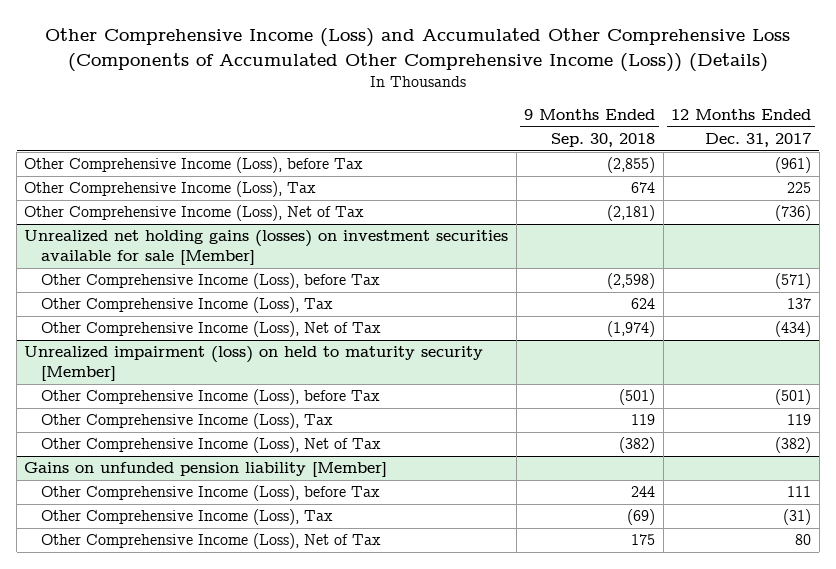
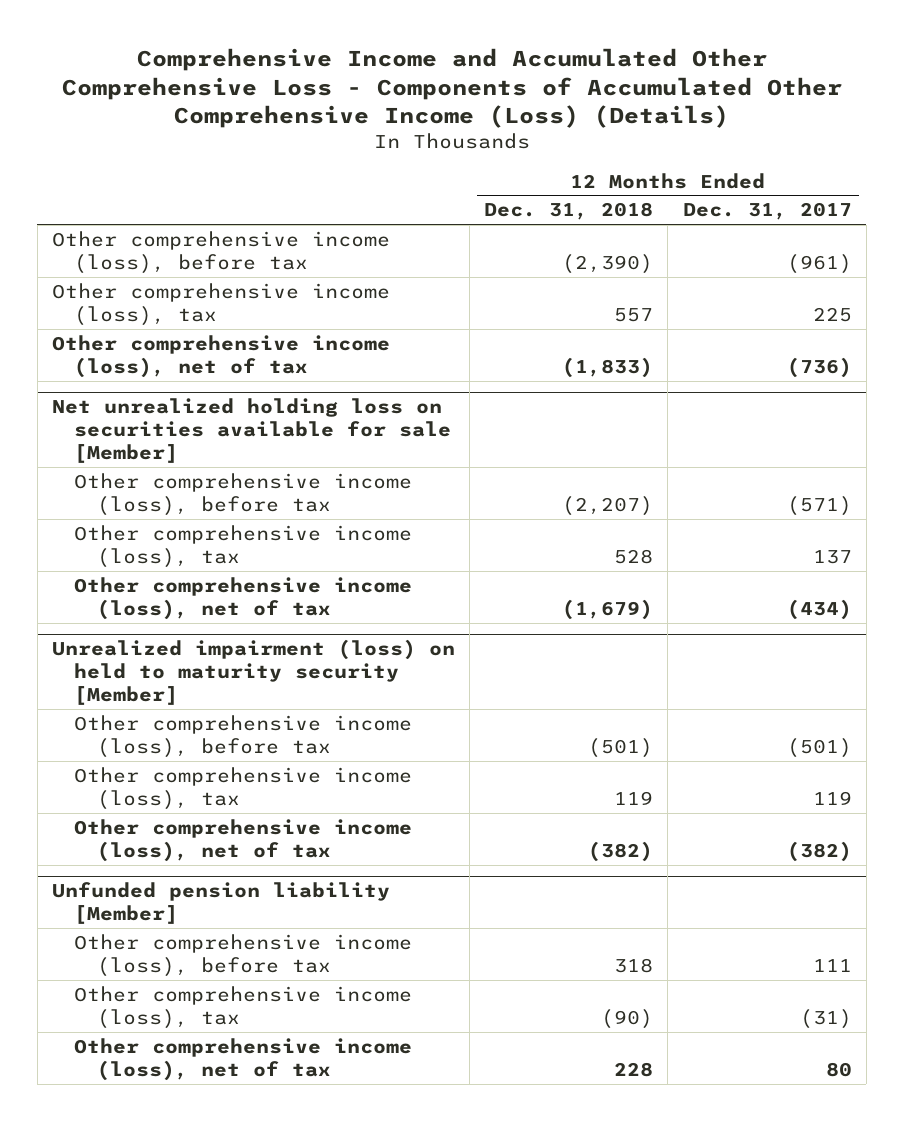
- Other Comprehensive Income (Loss) and Accumulated Other Comprehensive Loss (Components of Accumulated Other Comprehensive Income (Loss)) (Details)
+ Comprehensive Income and Accumulated Other Comprehensive Loss - Components of Accumulated Other Comprehensive Income (Loss) (Details)
- | 9 Months Ended Sep. 30, 2018 | 12 Months Ended Dec. 31, 2017
+ | 12 Months Ended Dec. 31, 2018 | 12 Months Ended Dec. 31, 2017
- Other Comprehensive Income (Loss), before Tax | (2,855) | (961)
- Other Comprehensive Income (Loss), Tax | 674 | 225
- Other Comprehensive Income (Loss), Net of Tax | (2,181) | (736)
- Unrealized net holding gains (losses) on investment securities available for sale [Member]
- Other Comprehensive Income (Loss), before Tax | (2,598) | (571)
- Other Comprehensive Income (Loss), Tax | 624 | 137
- Other Comprehensive Income (Loss), Net of Tax | (1,974) | (434)
+ Other comprehensive income (loss), before tax | (2,390) | (961)
+ Other comprehensive income (loss), tax | 557 | 225
+ Other comprehensive income (loss), net of tax | (1,833) | (736)
+ Net unrealized holding loss on securities available for sale [Member]
+ Other comprehensive income (loss), before tax | (2,207) | (571)
+ Other comprehensive income (loss), tax | 528 | 137
+ Other comprehensive income (loss), net of tax | (1,679) | (434)
@ Unrealized impairment (loss) on held to maturity security [Member]
- Other Comprehensive Income (Loss), before Tax | (501) | (501)
- Other Comprehensive Income (Loss), Tax | 119 | 119
- Other Comprehensive Income (Loss), Net of Tax | (382) | (382)
- Gains on unfunded pension liability [Member]
- Other Comprehensive Income (Loss), before Tax | 244 | 111
- Other Comprehensive Income (Loss), Tax | (69) | (31)
- Other Comprehensive Income (Loss), Net of Tax | 175 | 80
@ Unrealized impairment (loss) on held to maturity security [Member]
+ Other comprehensive income (loss), before tax | (501) | (501)
+ Other comprehensive income (loss), tax | 119 | 119
+ Other comprehensive income (loss), net of tax | (382) | (382)
+ Unfunded pension liability [Member]
+ Other comprehensive income (loss), before tax | 318 | 111
+ Other comprehensive income (loss), tax | (90) | (31)
+ Other comprehensive income (loss), net of tax | 228 | 80

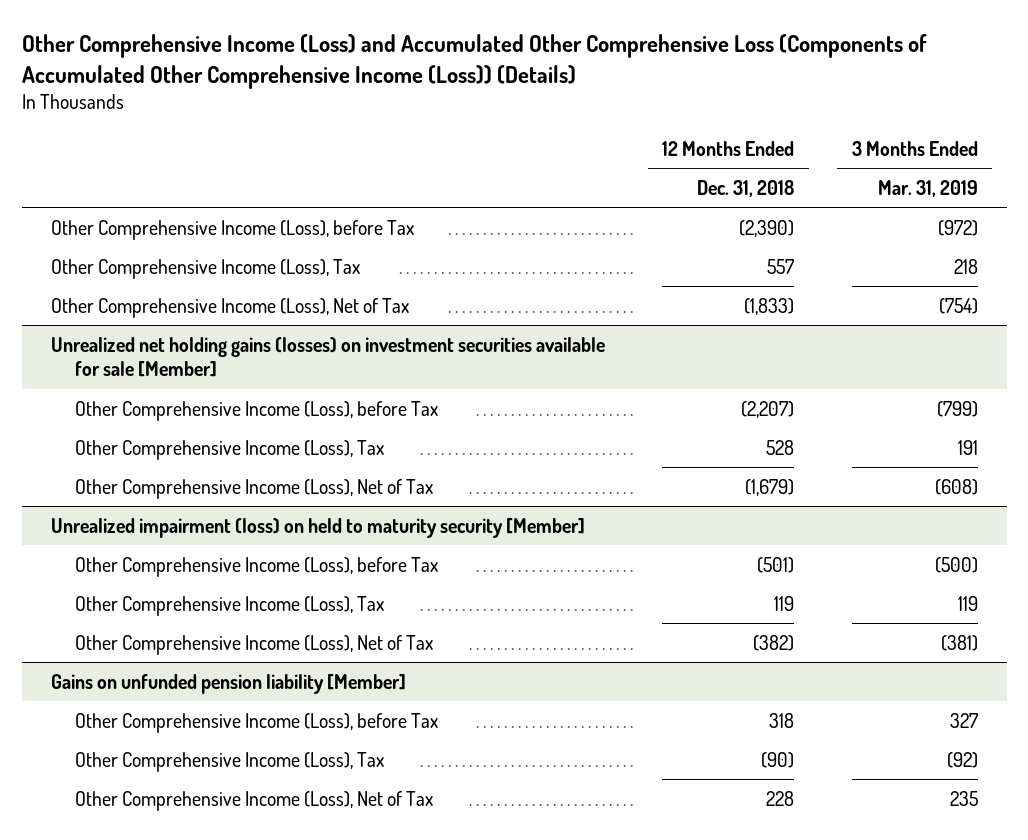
- Comprehensive Income and Accumulated Other Comprehensive Loss - Components of Accumulated Other Comprehensive Income (Loss) (Details)
+ Other Comprehensive Income (Loss) and Accumulated Other Comprehensive Loss (Components of Accumulated Other Comprehensive Income (Loss)) (Details)
- | 12 Months Ended Dec. 31, 2018 | 12 Months Ended Dec. 31, 2017
+ | 12 Months Ended Dec. 31, 2018 | 3 Months Ended Mar. 31, 2019
- Other comprehensive income (loss), before tax | (2,390) | (961)
- Other comprehensive income (loss), tax | 557 | 225
- Other comprehensive income (loss), net of tax | (1,833) | (736)
- Net unrealized holding loss on securities available for sale [Member]
- Other comprehensive income (loss), before tax | (2,207) | (571)
- Other comprehensive income (loss), tax | 528 | 137
- Other comprehensive income (loss), net of tax | (1,679) | (434)
+ Other Comprehensive Income (Loss), before Tax | (2,390) | (972)
+ Other Comprehensive Income (Loss), Tax | 557 | 218
+ Other Comprehensive Income (Loss), Net of Tax | (1,833) | (754)
+ Unrealized net holding gains (losses) on investment securities available for sale [Member]
+ Other Comprehensive Income (Loss), before Tax | (2,207) | (799)
+ Other Comprehensive Income (Loss), Tax | 528 | 191
+ Other Comprehensive Income (Loss), Net of Tax | (1,679) | (608)
@ Unrealized impairment (loss) on held to maturity security [Member]
- Other comprehensive income (loss), before tax | (501) | (501)
- Other comprehensive income (loss), tax | 119 | 119
- Other comprehensive income (loss), net of tax | (382) | (382)
- Unfunded pension liability [Member]
- Other comprehensive income (loss), before tax | 318 | 111
- Other comprehensive income (loss), tax | (90) | (31)
- Other comprehensive income (loss), net of tax | 228 | 80
@ Unrealized impairment (loss) on held to maturity security [Member]
+ Other Comprehensive Income (Loss), before Tax | (501) | (500)
+ Other Comprehensive Income (Loss), Tax | 119 | 119
+ Other Comprehensive Income (Loss), Net of Tax | (382) | (381)
+ Gains on unfunded pension liability [Member]
+ Other Comprehensive Income (Loss), before Tax | 318 | 327
+ Other Comprehensive Income (Loss), Tax | (90) | (92)
+ Other Comprehensive Income (Loss), Net of Tax | 228 | 235

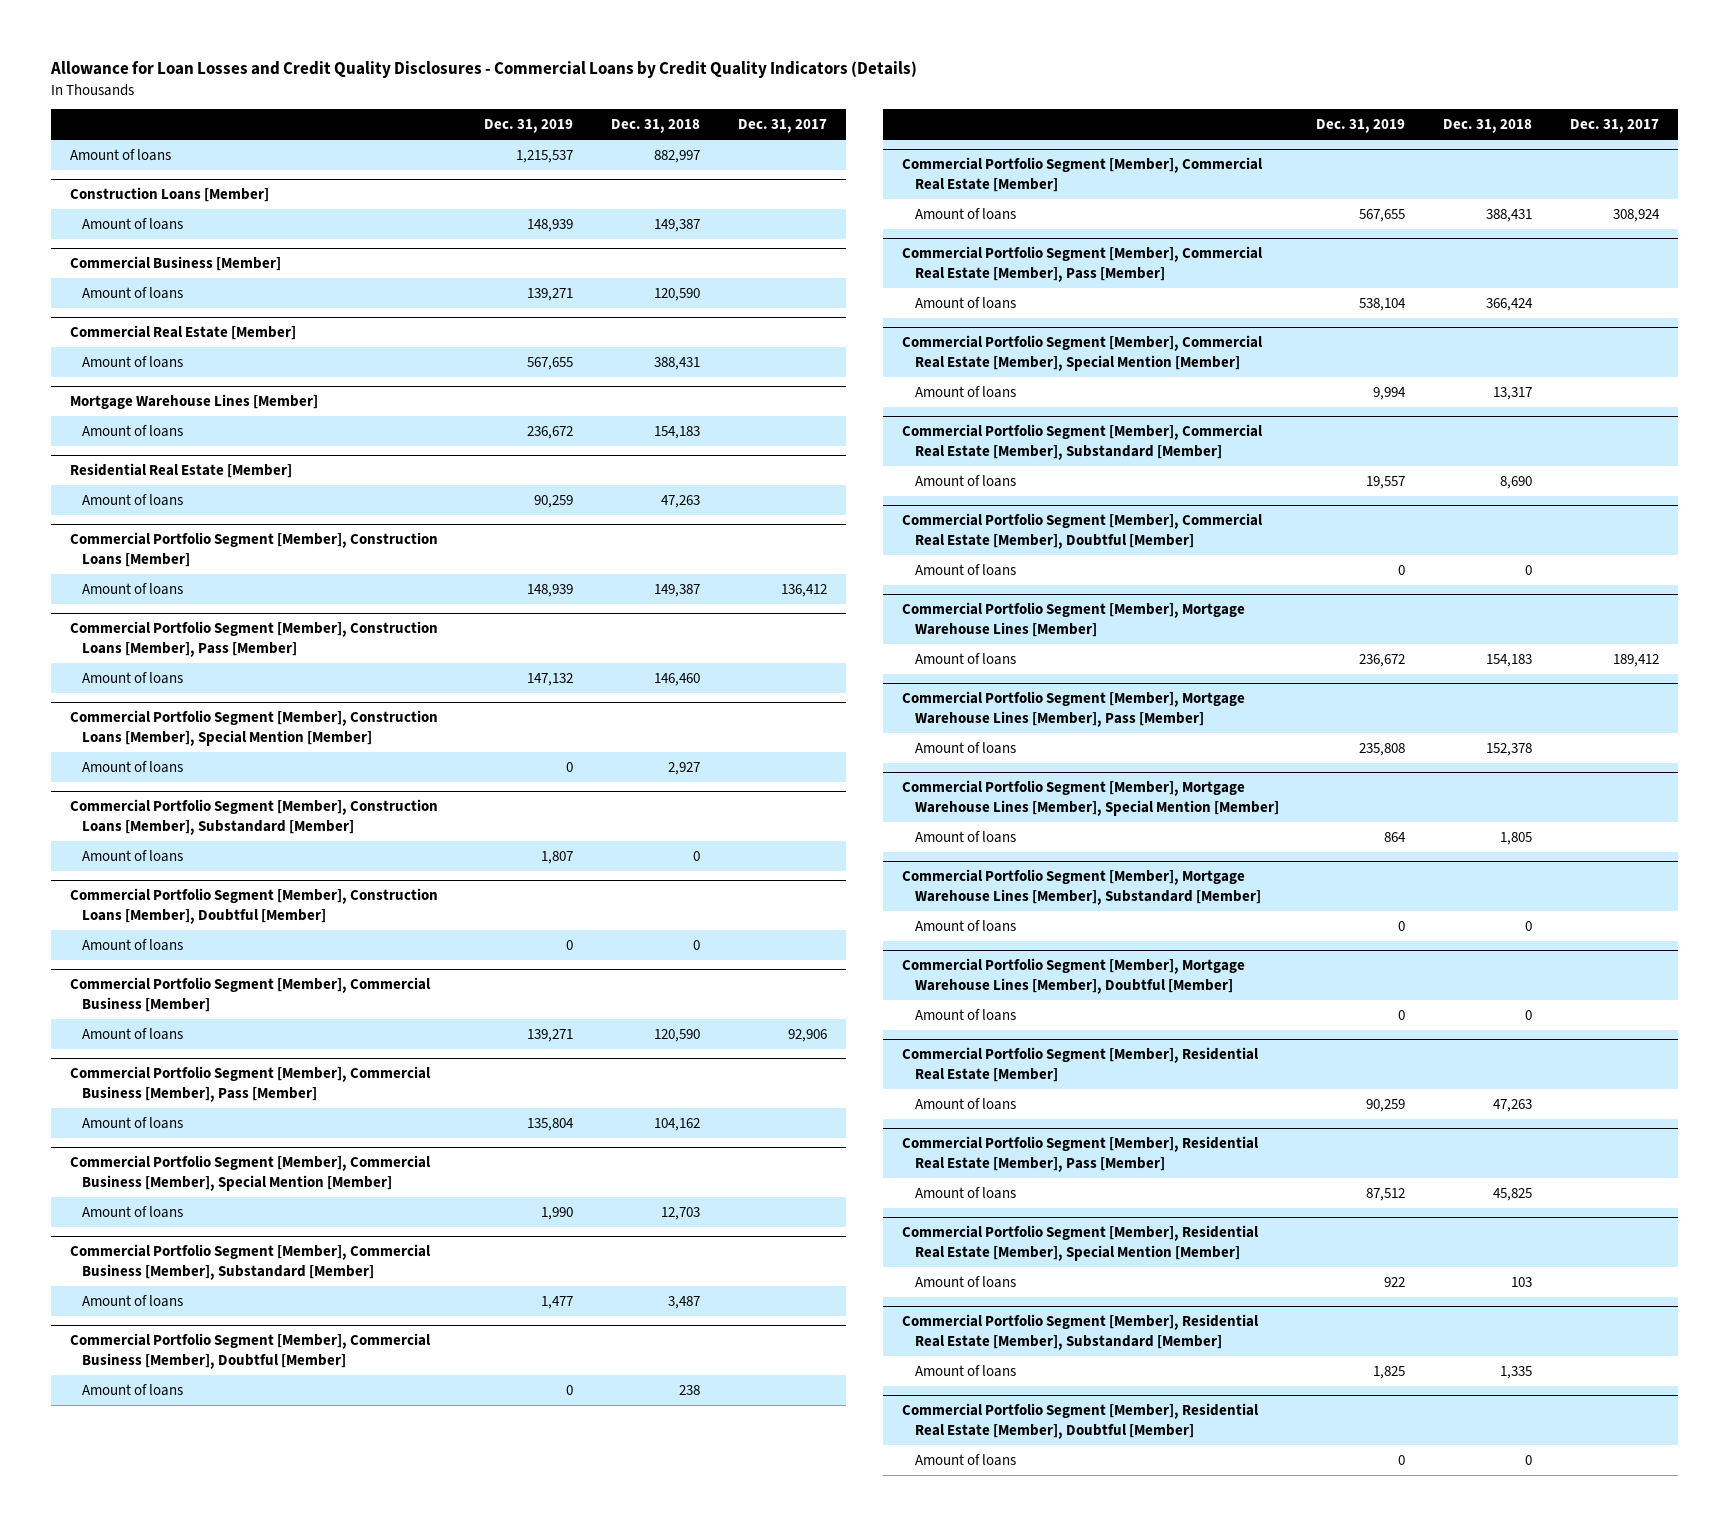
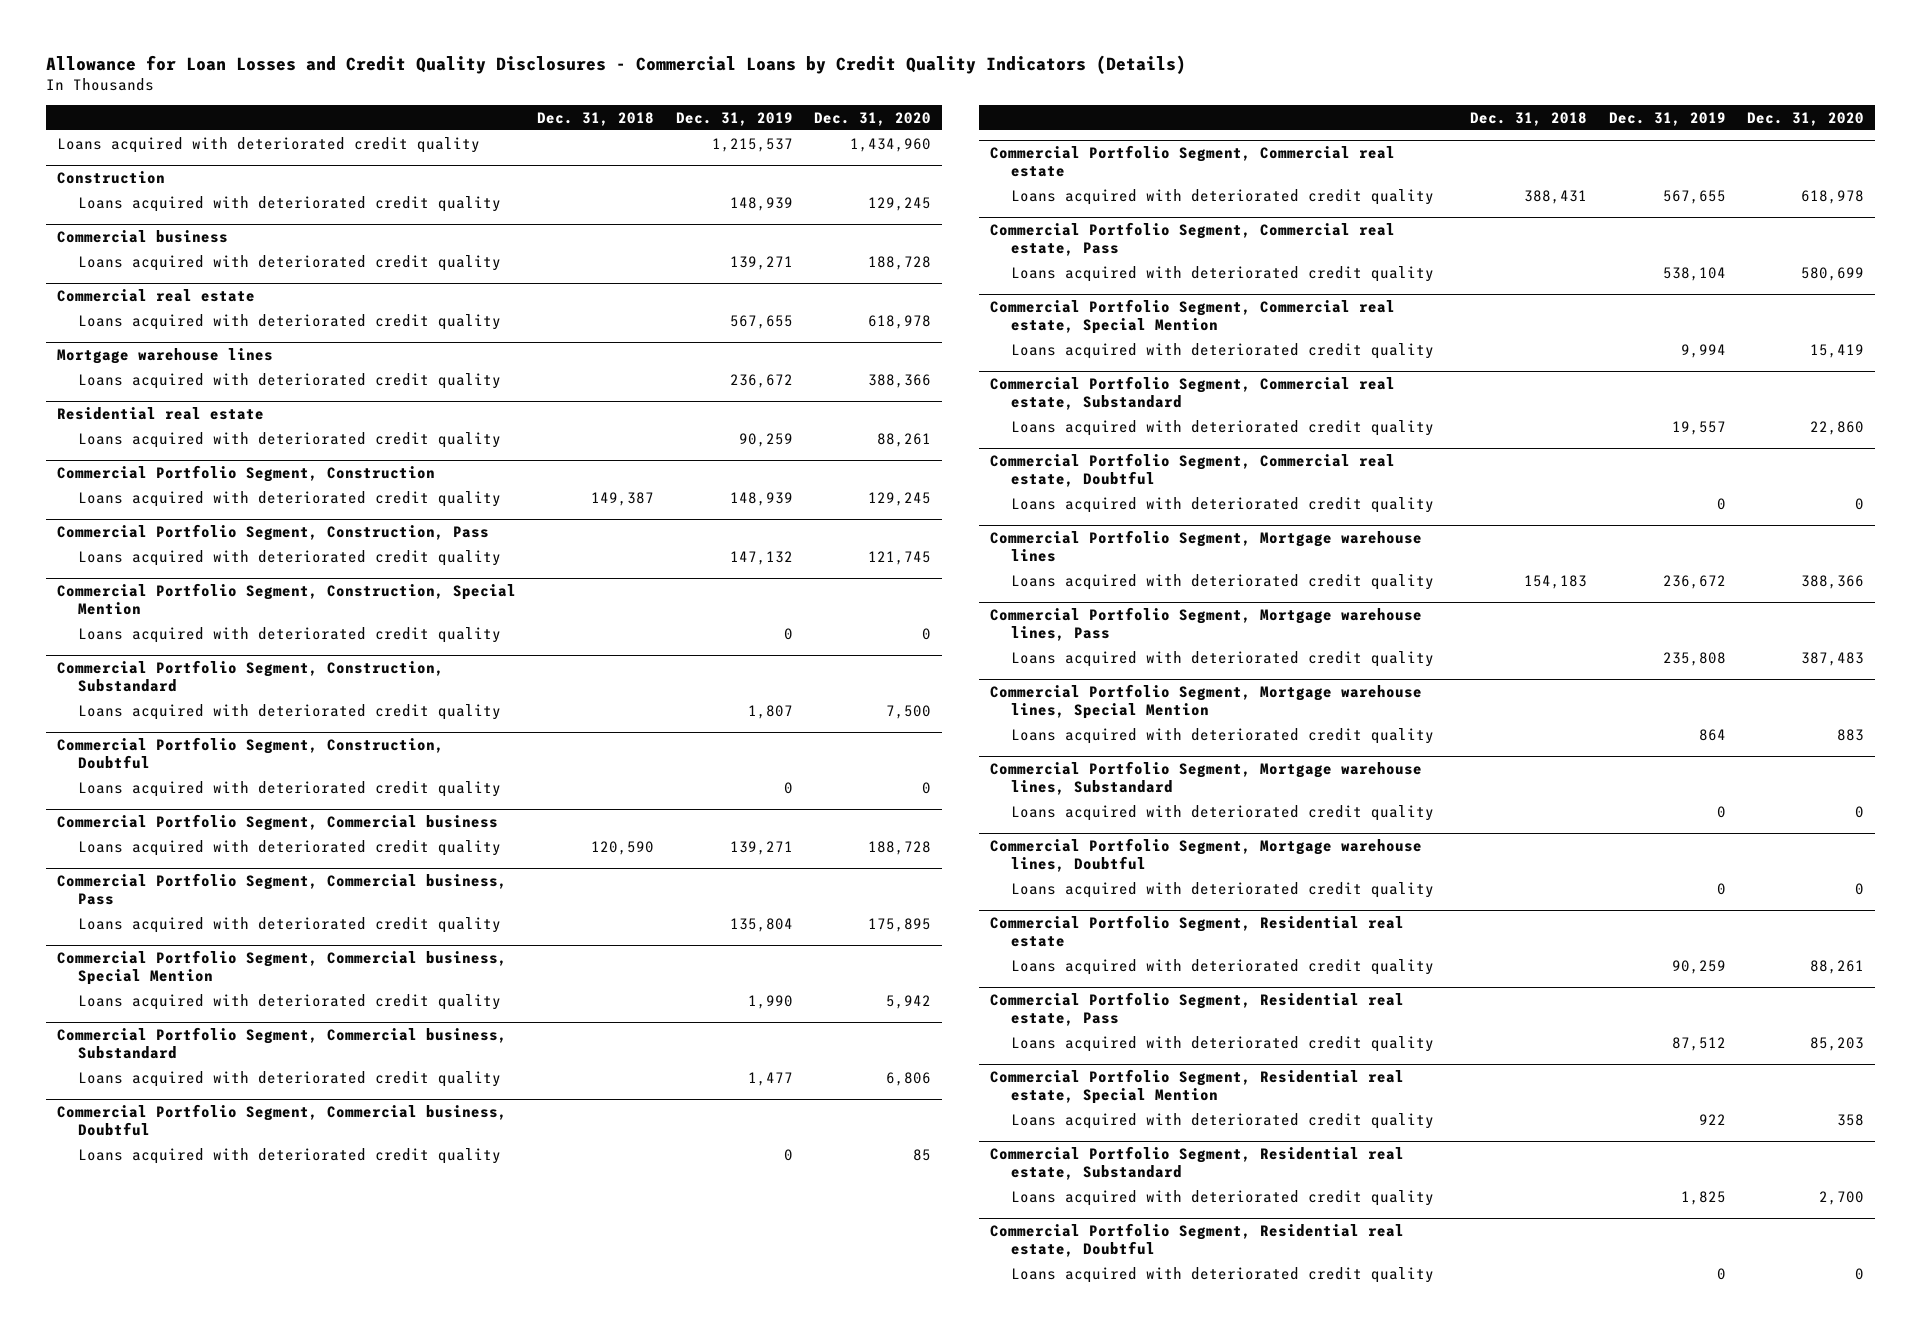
- | Dec. 31, 2019 | Dec. 31, 2018 | Dec. 31, 2017
+ | Dec. 31, 2018 | Dec. 31, 2019 | Dec. 31, 2020
- Amount of loans | 1,215,537 | 882,997 |
- Construction Loans [Member]
- Amount of loans | 148,939 | 149,387 |
- Commercial Business [Member]
- Amount of loans | 139,271 | 120,590 |
- Commercial Real Estate [Member]
- Amount of loans | 567,655 | 388,431 |
- Mortgage Warehouse Lines [Member]
- Amount of loans | 236,672 | 154,183 |
- Residential Real Estate [Member]
- Amount of loans | 90,259 | 47,263 |
- Commercial Portfolio Segment [Member], Construction Loans [Member]
- Amount of loans | 148,939 | 149,387 | 136,412
- Commercial Portfolio Segment [Member], Construction Loans [Member], Pass [Member]
- Amount of loans | 147,132 | 146,460 |
- Commercial Portfolio Segment [Member], Construction Loans [Member], Special Mention [Member]
- Amount of loans | 0 | 2,927 |
- Commercial Portfolio Segment [Member], Construction Loans [Member], Substandard [Member]
- Amount of loans | 1,807 | 0 |
- Commercial Portfolio Segment [Member], Construction Loans [Member], Doubtful [Member]
- Amount of loans | 0 | 0 |
- Commercial Portfolio Segment [Member], Commercial Business [Member]
- Amount of loans | 139,271 | 120,590 | 92,906
- Commercial Portfolio Segment [Member], Commercial Business [Member], Pass [Member]
- Amount of loans | 135,804 | 104,162 |
- Commercial Portfolio Segment [Member], Commercial Business [Member], Special Mention [Member]
- Amount of loans | 1,990 | 12,703 |
- Commercial Portfolio Segment [Member], Commercial Business [Member], Substandard [Member]
- Amount of loans | 1,477 | 3,487 |
- Commercial Portfolio Segment [Member], Commercial Business [Member], Doubtful [Member]
- Amount of loans | 0 | 238 |
- Commercial Portfolio Segment [Member], Commercial Real Estate [Member]
- Amount of loans | 567,655 | 388,431 | 308,924
- Commercial Portfolio Segment [Member], Commercial Real Estate [Member], Pass [Member]
- Amount of loans | 538,104 | 366,424 |
- Commercial Portfolio Segment [Member], Commercial Real Estate [Member], Special Mention [Member]
- Amount of loans | 9,994 | 13,317 |
- Commercial Portfolio Segment [Member], Commercial Real Estate [Member], Substandard [Member]
- Amount of loans | 19,557 | 8,690 |
- Commercial Portfolio Segment [Member], Commercial Real Estate [Member], Doubtful [Member]
- Amount of loans | 0 | 0 |
- Commercial Portfolio Segment [Member], Mortgage Warehouse Lines [Member]
- Amount of loans | 236,672 | 154,183 | 189,412
- Commercial Portfolio Segment [Member], Mortgage Warehouse Lines [Member], Pass [Member]
- Amount of loans | 235,808 | 152,378 |
- Commercial Portfolio Segment [Member], Mortgage Warehouse Lines [Member], Special Mention [Member]
- Amount of loans | 864 | 1,805 |
- Commercial Portfolio Segment [Member], Mortgage Warehouse Lines [Member], Substandard [Member]
- Amount of loans | 0 | 0 |
- Commercial Portfolio Segment [Member], Mortgage Warehouse Lines [Member], Doubtful [Member]
- Amount of loans | 0 | 0 |
- Commercial Portfolio Segment [Member], Residential Real Estate [Member]
- Amount of loans | 90,259 | 47,263 |
- Commercial Portfolio Segment [Member], Residential Real Estate [Member], Pass [Member]
- Amount of loans | 87,512 | 45,825 |
- Commercial Portfolio Segment [Member], Residential Real Estate [Member], Special Mention [Member]
- Amount of loans | 922 | 103 |
- Commercial Portfolio Segment [Member], Residential Real Estate [Member], Substandard [Member]
- Amount of loans | 1,825 | 1,335 |
- Commercial Portfolio Segment [Member], Residential Real Estate [Member], Doubtful [Member]
- Amount of loans | 0 | 0 |
+ Loans acquired with deteriorated credit quality | | 1,215,537 | 1,434,960
+ Construction
+ Loans acquired with deteriorated credit quality | | 148,939 | 129,245
+ Commercial business
+ Loans acquired with deteriorated credit quality | | 139,271 | 188,728
+ Commercial real estate
+ Loans acquired with deteriorated credit quality | | 567,655 | 618,978
+ Mortgage warehouse lines
+ Loans acquired with deteriorated credit quality | | 236,672 | 388,366
+ Residential real estate
+ Loans acquired with deteriorated credit quality | | 90,259 | 88,261
+ Commercial Portfolio Segment, Construction
+ Loans acquired with deteriorated credit quality | 149,387 | 148,939 | 129,245
+ Commercial Portfolio Segment, Construction, Pass
+ Loans acquired with deteriorated credit quality | | 147,132 | 121,745
+ Commercial Portfolio Segment, Construction, Special Mention
+ Loans acquired with deteriorated credit quality | | 0 | 0
+ Commercial Portfolio Segment, Construction, Substandard
+ Loans acquired with deteriorated credit quality | | 1,807 | 7,500
+ Commercial Portfolio Segment, Construction, Doubtful
+ Loans acquired with deteriorated credit quality | | 0 | 0
+ Commercial Portfolio Segment, Commercial business
+ Loans acquired with deteriorated credit quality | 120,590 | 139,271 | 188,728
+ Commercial Portfolio Segment, Commercial business, Pass
+ Loans acquired with deteriorated credit quality | | 135,804 | 175,895
+ Commercial Portfolio Segment, Commercial business, Special Mention
+ Loans acquired with deteriorated credit quality | | 1,990 | 5,942
+ Commercial Portfolio Segment, Commercial business, Substandard
+ Loans acquired with deteriorated credit quality | | 1,477 | 6,806
+ Commercial Portfolio Segment, Commercial business, Doubtful
+ Loans acquired with deteriorated credit quality | | 0 | 85
+ Commercial Portfolio Segment, Commercial real estate
+ Loans acquired with deteriorated credit quality | 388,431 | 567,655 | 618,978
+ Commercial Portfolio Segment, Commercial real estate, Pass
+ Loans acquired with deteriorated credit quality | | 538,104 | 580,699
+ Commercial Portfolio Segment, Commercial real estate, Special Mention
+ Loans acquired with deteriorated credit quality | | 9,994 | 15,419
+ Commercial Portfolio Segment, Commercial real estate, Substandard
+ Loans acquired with deteriorated credit quality | | 19,557 | 22,860
+ Commercial Portfolio Segment, Commercial real estate, Doubtful
+ Loans acquired with deteriorated credit quality | | 0 | 0
+ Commercial Portfolio Segment, Mortgage warehouse lines
+ Loans acquired with deteriorated credit quality | 154,183 | 236,672 | 388,366
+ Commercial Portfolio Segment, Mortgage warehouse lines, Pass
+ Loans acquired with deteriorated credit quality | | 235,808 | 387,483
+ Commercial Portfolio Segment, Mortgage warehouse lines, Special Mention
+ Loans acquired with deteriorated credit quality | | 864 | 883
+ Commercial Portfolio Segment, Mortgage warehouse lines, Substandard
+ Loans acquired with deteriorated credit quality | | 0 | 0
+ Commercial Portfolio Segment, Mortgage warehouse lines, Doubtful
+ Loans acquired with deteriorated credit quality | | 0 | 0
+ Commercial Portfolio Segment, Residential real estate
+ Loans acquired with deteriorated credit quality | | 90,259 | 88,261
+ Commercial Portfolio Segment, Residential real estate, Pass
+ Loans acquired with deteriorated credit quality | | 87,512 | 85,203
+ Commercial Portfolio Segment, Residential real estate, Special Mention
+ Loans acquired with deteriorated credit quality | | 922 | 358
+ Commercial Portfolio Segment, Residential real estate, Substandard
+ Loans acquired with deteriorated credit quality | | 1,825 | 2,700
+ Commercial Portfolio Segment, Residential real estate, Doubtful
+ Loans acquired with deteriorated credit quality | | 0 | 0

